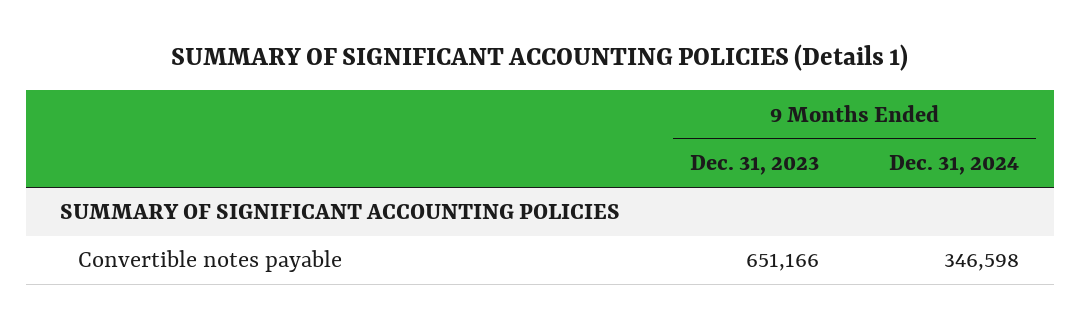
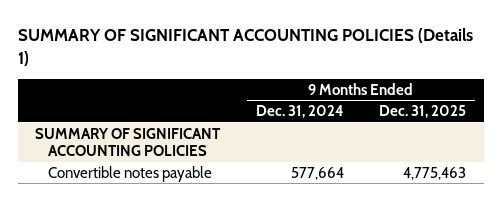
- | 9 Months Ended Dec. 31, 2023 | 9 Months Ended Dec. 31, 2024
+ | 9 Months Ended Dec. 31, 2024 | 9 Months Ended Dec. 31, 2025
- Convertible notes payable | 651,166 | 346,598
+ Convertible notes payable | 577,664 | 4,775,463

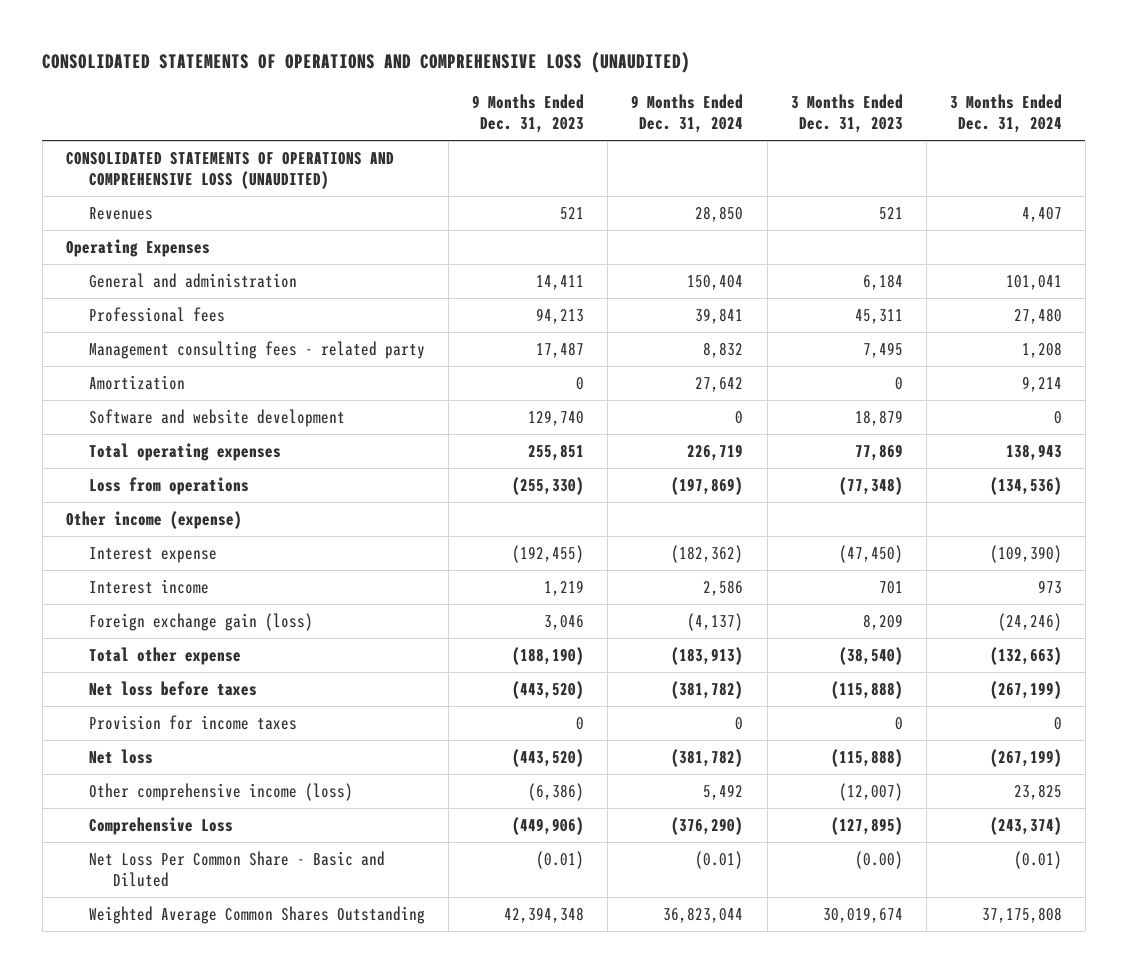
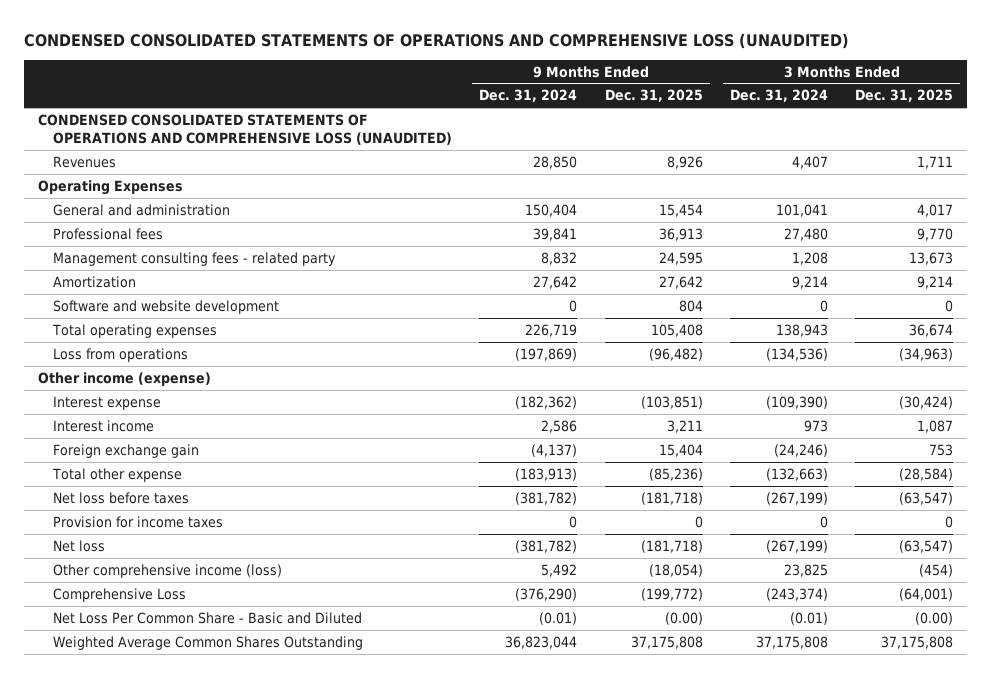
- CONSOLIDATED STATEMENTS OF OPERATIONS AND COMPREHENSIVE LOSS (UNAUDITED)
+ CONDENSED CONSOLIDATED STATEMENTS OF OPERATIONS AND COMPREHENSIVE LOSS (UNAUDITED)
- | 9 Months Ended Dec. 31, 2023 | 9 Months Ended Dec. 31, 2024 | 3 Months Ended Dec. 31, 2023 | 3 Months Ended Dec. 31, 2024
+ | 9 Months Ended Dec. 31, 2024 | 9 Months Ended Dec. 31, 2025 | 3 Months Ended Dec. 31, 2024 | 3 Months Ended Dec. 31, 2025
- CONSOLIDATED STATEMENTS OF OPERATIONS AND COMPREHENSIVE LOSS (UNAUDITED)
+ CONDENSED CONSOLIDATED STATEMENTS OF OPERATIONS AND COMPREHENSIVE LOSS (UNAUDITED)
- Foreign exchange gain (loss) | 3,046 | (4,137) | 8,209 | (24,246)
+ Foreign exchange gain | (4,137) | 15,404 | (24,246) | 753

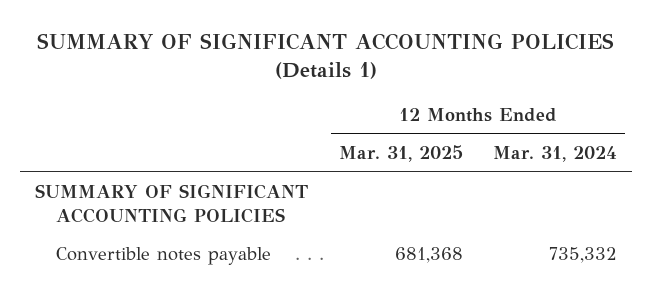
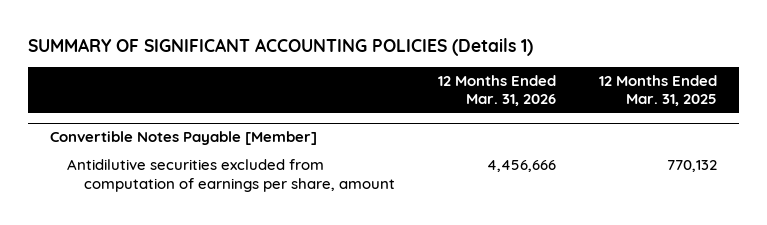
- | 12 Months Ended Mar. 31, 2025 | 12 Months Ended Mar. 31, 2024
+ | 12 Months Ended Mar. 31, 2026 | 12 Months Ended Mar. 31, 2025
- SUMMARY OF SIGNIFICANT ACCOUNTING POLICIES
- Convertible notes payable | 681,368 | 735,332
+ Convertible Notes Payable [Member]
+ Antidilutive securities excluded from computation of earnings per share, amount | 4,456,666 | 770,132

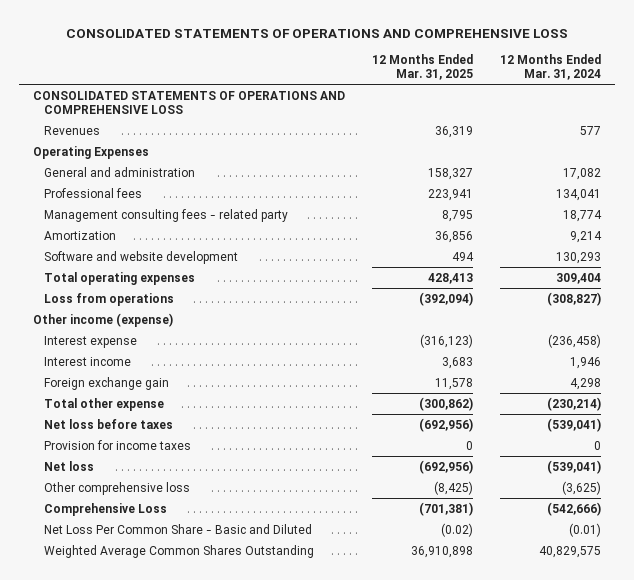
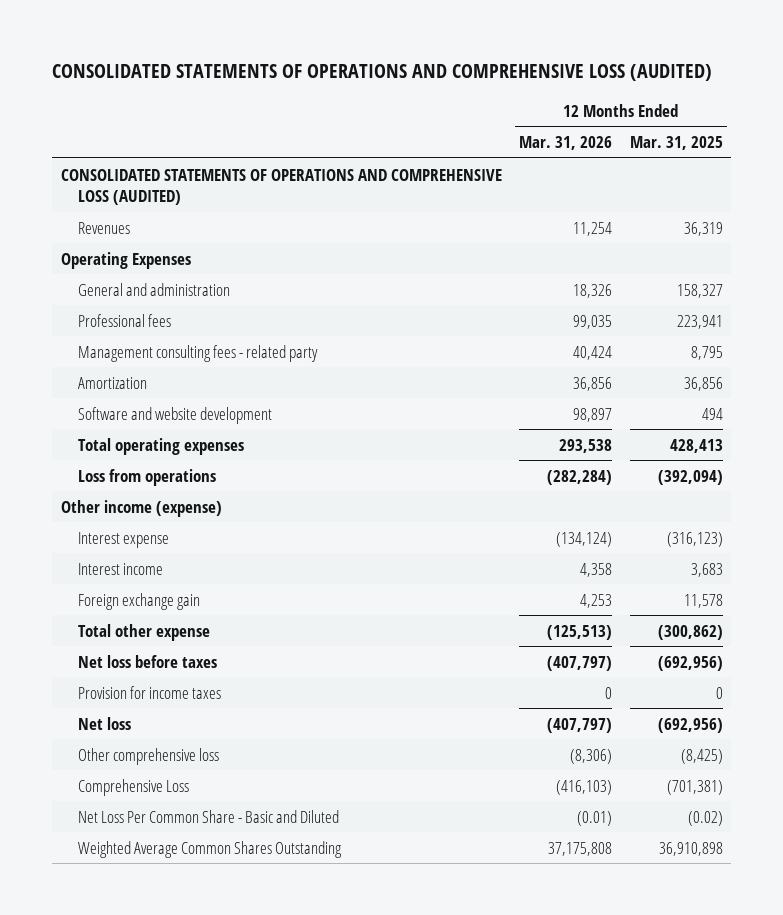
- CONSOLIDATED STATEMENTS OF OPERATIONS AND COMPREHENSIVE LOSS
+ CONSOLIDATED STATEMENTS OF OPERATIONS AND COMPREHENSIVE LOSS (AUDITED)
- | 12 Months Ended Mar. 31, 2025 | 12 Months Ended Mar. 31, 2024
+ | 12 Months Ended Mar. 31, 2026 | 12 Months Ended Mar. 31, 2025
- CONSOLIDATED STATEMENTS OF OPERATIONS AND COMPREHENSIVE LOSS
+ CONSOLIDATED STATEMENTS OF OPERATIONS AND COMPREHENSIVE LOSS (AUDITED)

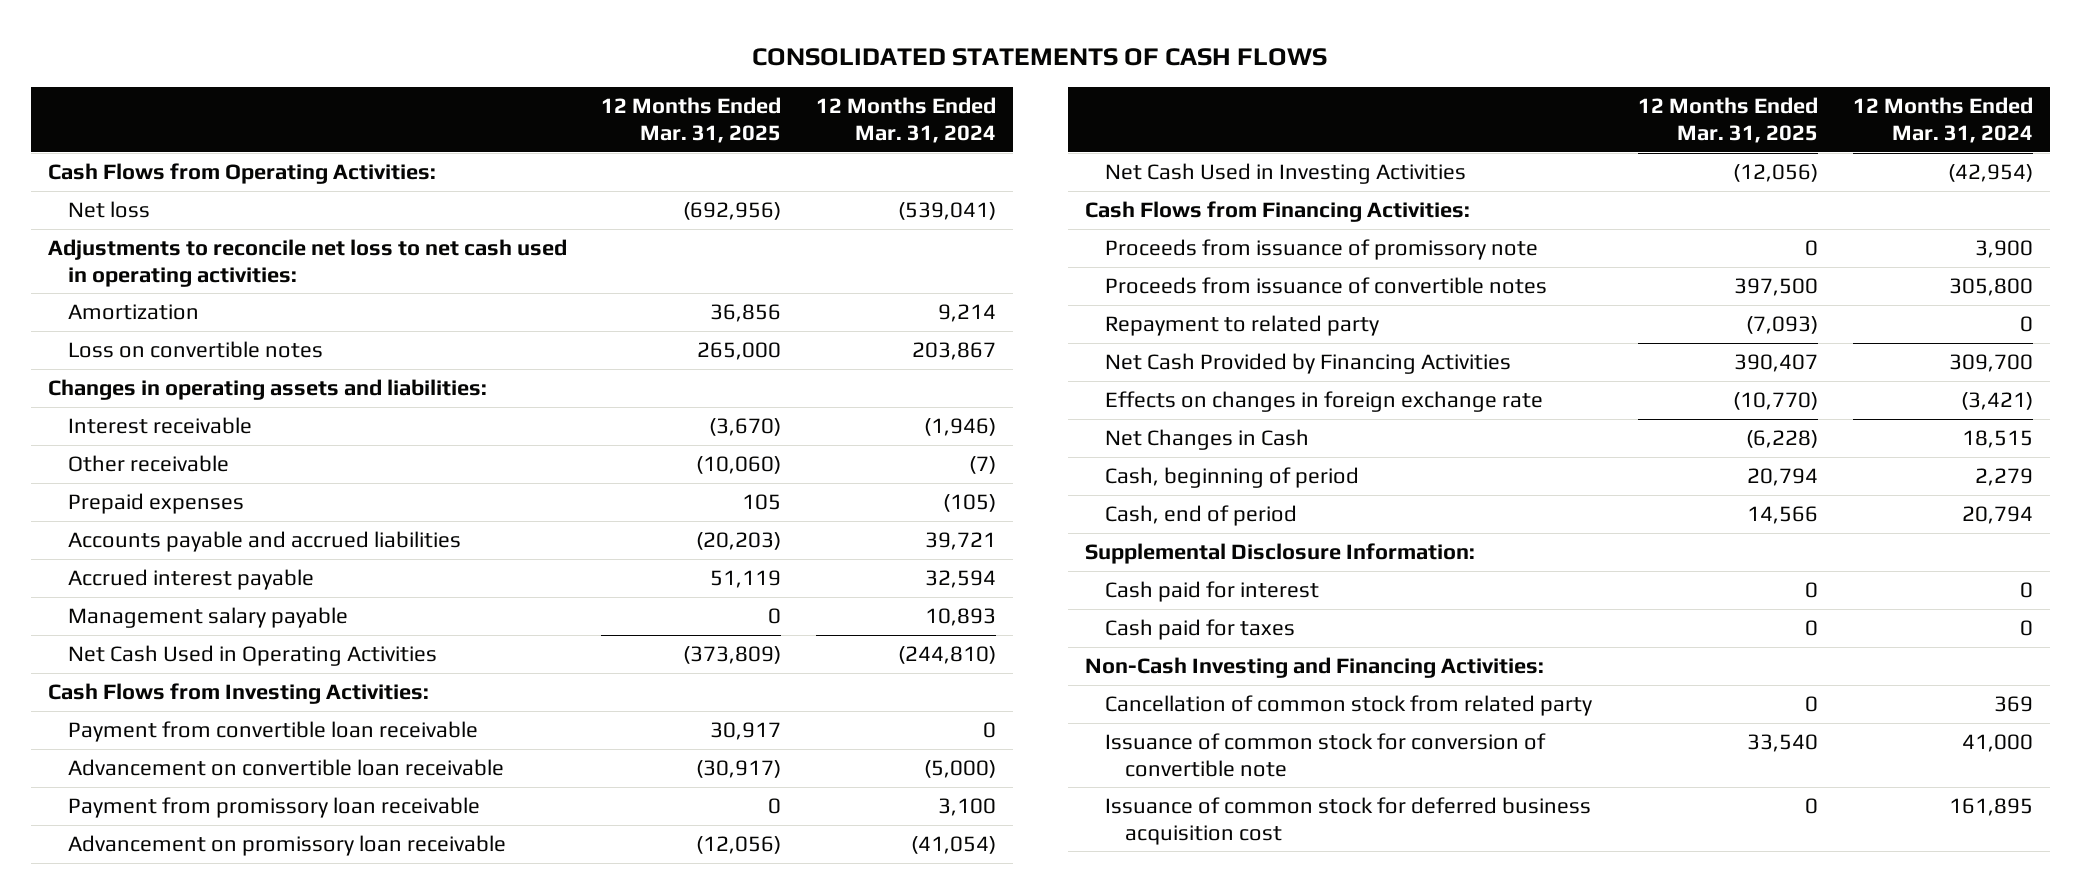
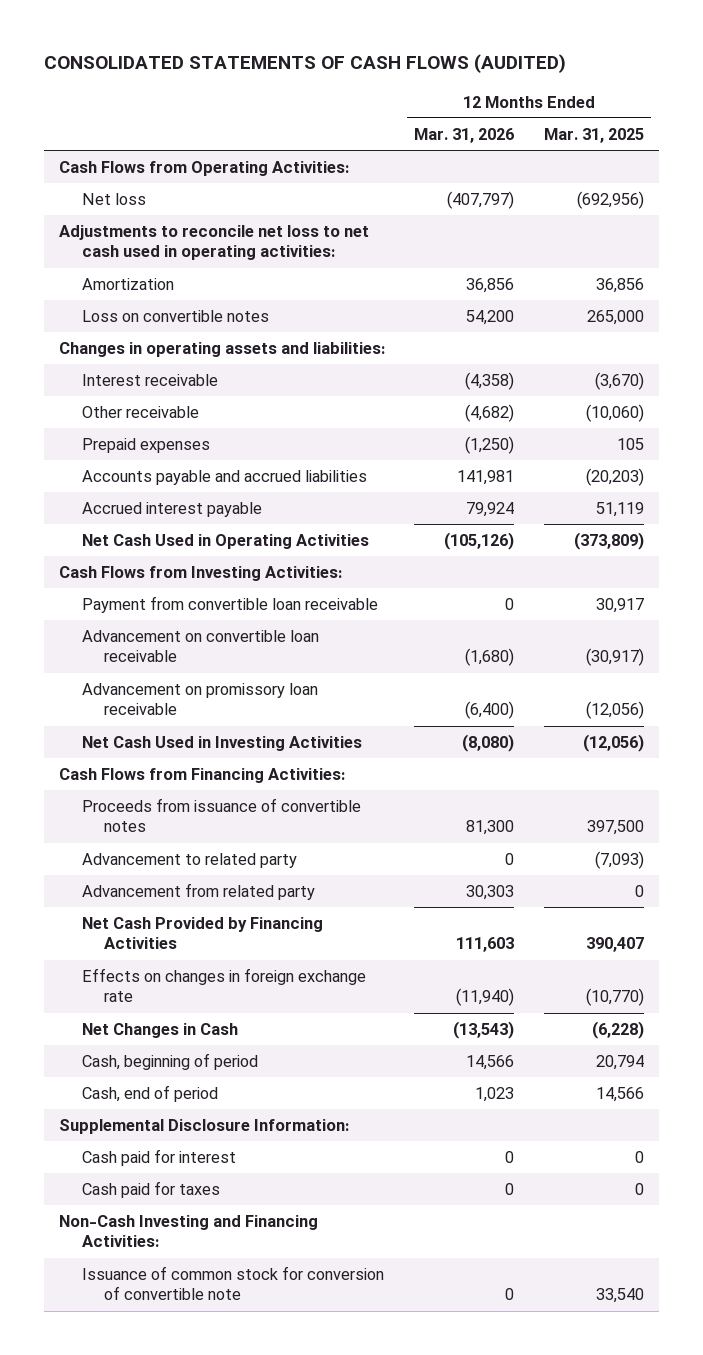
- CONSOLIDATED STATEMENTS OF CASH FLOWS
+ CONSOLIDATED STATEMENTS OF CASH FLOWS (AUDITED)
- | 12 Months Ended Mar. 31, 2025 | 12 Months Ended Mar. 31, 2024
+ | 12 Months Ended Mar. 31, 2026 | 12 Months Ended Mar. 31, 2025
- Management salary payable | 0 | 10,893
- Payment from promissory loan receivable | 0 | 3,100
- Proceeds from issuance of promissory note | 0 | 3,900
- Repayment to related party | (7,093) | 0
+ Advancement to related party | 0 | (7,093)
+ Advancement from related party | 30,303 | 0
- Cancellation of common stock from related party | 0 | 369
- Issuance of common stock for deferred business acquisition cost | 0 | 161,895

